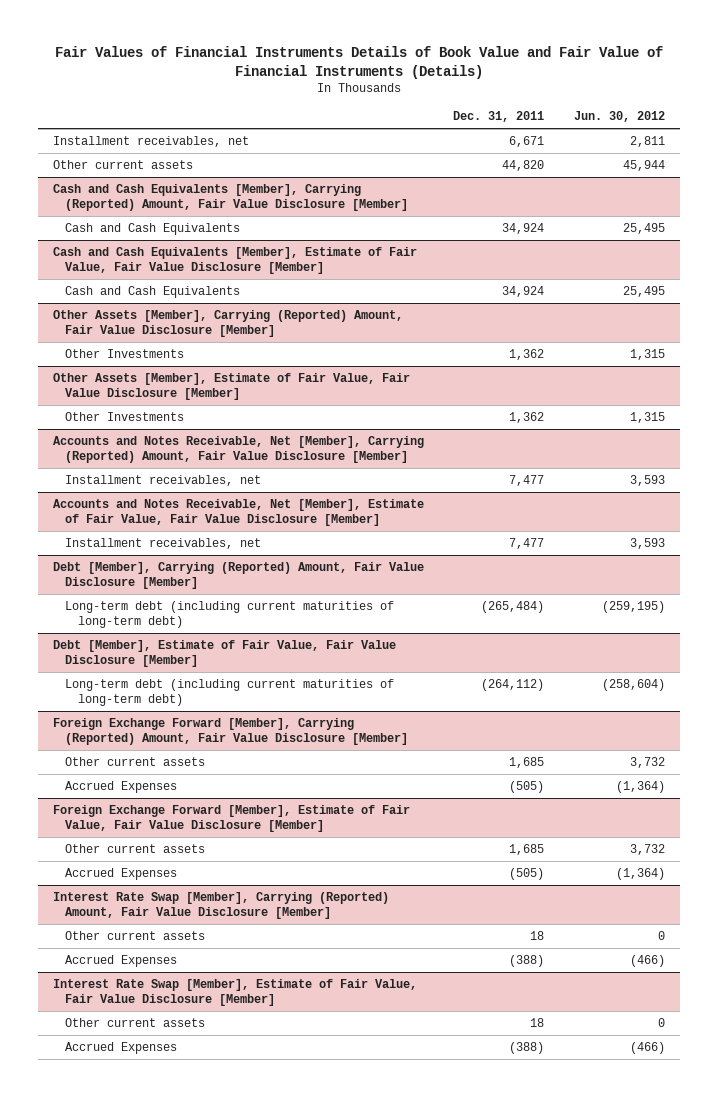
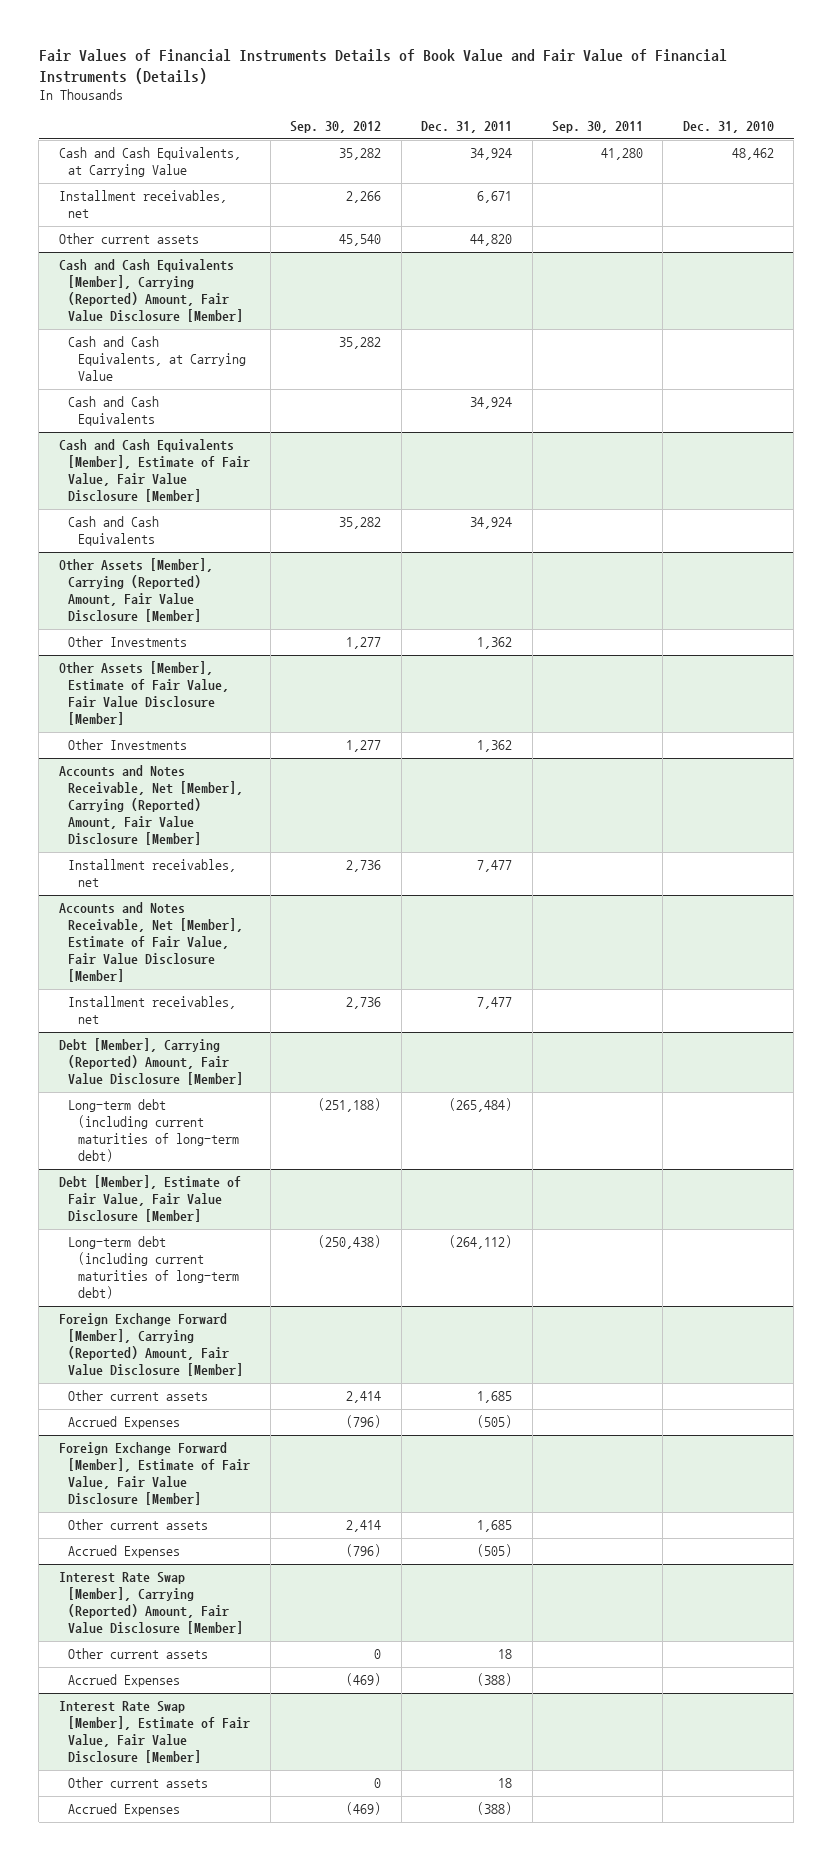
- | Dec. 31, 2011 | Jun. 30, 2012
+ | Sep. 30, 2012 | Dec. 31, 2011 | Sep. 30, 2011 | Dec. 31, 2010
+ Cash and Cash Equivalents, at Carrying Value | 35,282 | 34,924 | 41,280 | 48,462
@ Cash and Cash Equivalents [Member], Carrying (Reported) Amount, Fair Value Disclosure [Member]
+ Cash and Cash Equivalents, at Carrying Value | 35,282 | | |

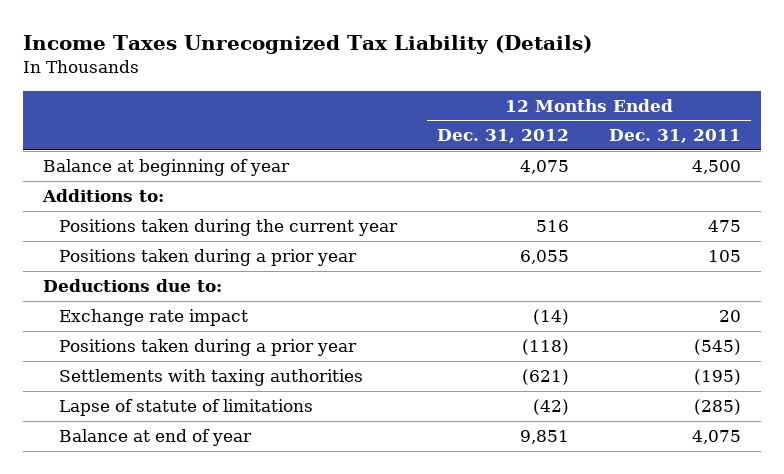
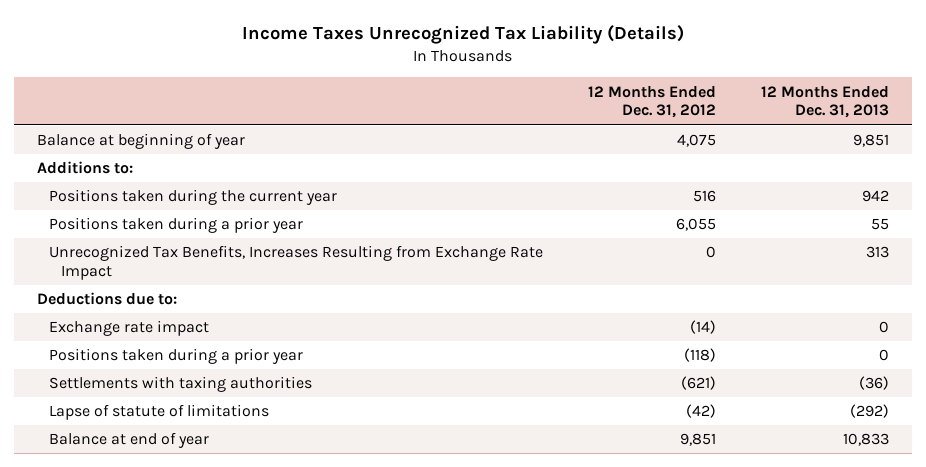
- | 12 Months Ended Dec. 31, 2012 | 12 Months Ended Dec. 31, 2011
+ | 12 Months Ended Dec. 31, 2012 | 12 Months Ended Dec. 31, 2013
+ Unrecognized Tax Benefits, Increases Resulting from Exchange Rate Impact | 0 | 313

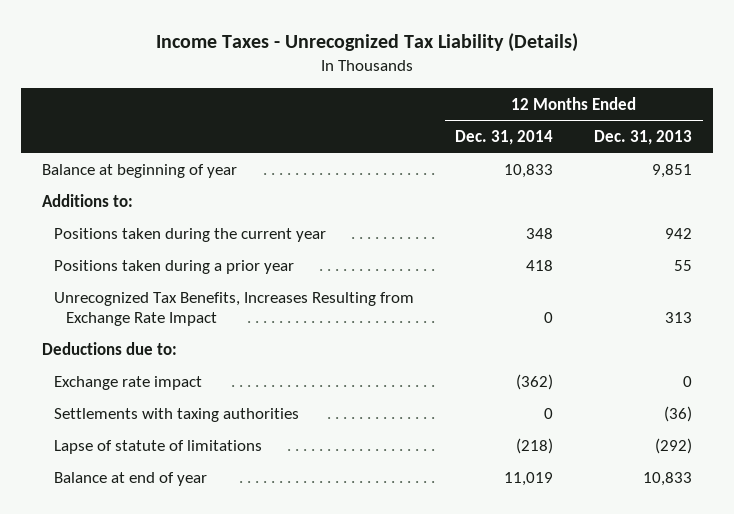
- Income Taxes Unrecognized Tax Liability (Details)
+ Income Taxes - Unrecognized Tax Liability (Details)
- | 12 Months Ended Dec. 31, 2012 | 12 Months Ended Dec. 31, 2013
+ | 12 Months Ended Dec. 31, 2014 | 12 Months Ended Dec. 31, 2013
- Positions taken during a prior year | (118) | 0

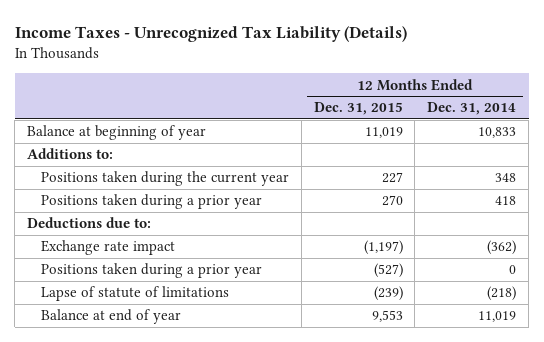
- | 12 Months Ended Dec. 31, 2014 | 12 Months Ended Dec. 31, 2013
+ | 12 Months Ended Dec. 31, 2015 | 12 Months Ended Dec. 31, 2014
- Unrecognized Tax Benefits, Increases Resulting from Exchange Rate Impact | 0 | 313
- Settlements with taxing authorities | 0 | (36)
+ Positions taken during a prior year | (527) | 0

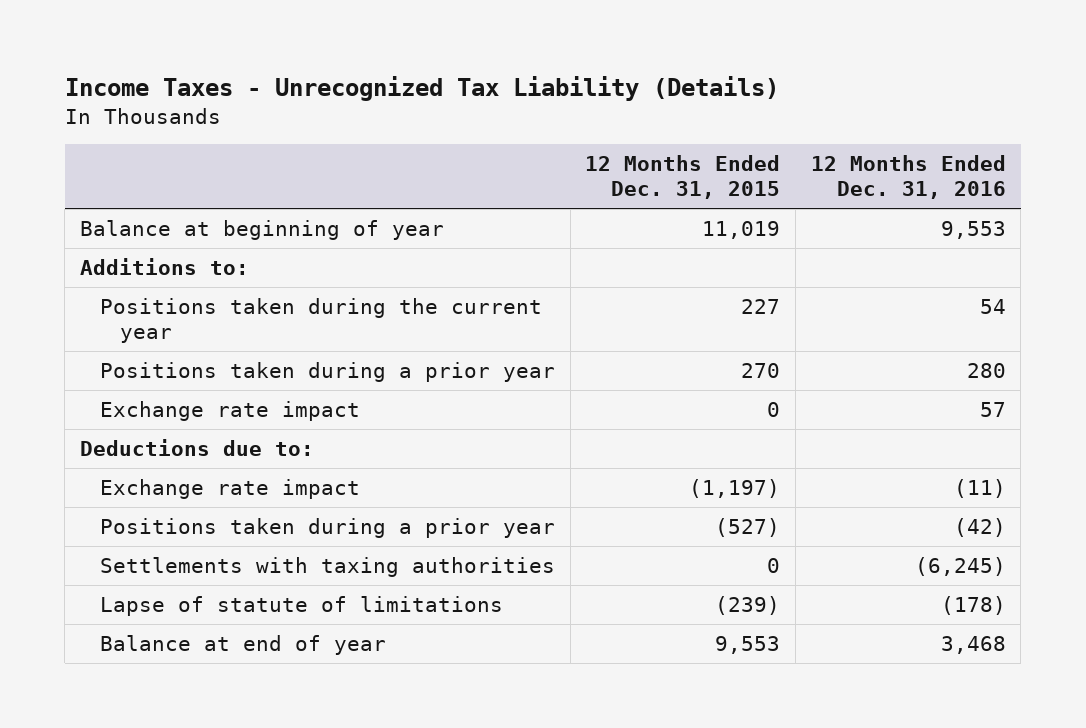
- | 12 Months Ended Dec. 31, 2015 | 12 Months Ended Dec. 31, 2014
+ | 12 Months Ended Dec. 31, 2015 | 12 Months Ended Dec. 31, 2016
+ Exchange rate impact | 0 | 57
+ Settlements with taxing authorities | 0 | (6,245)

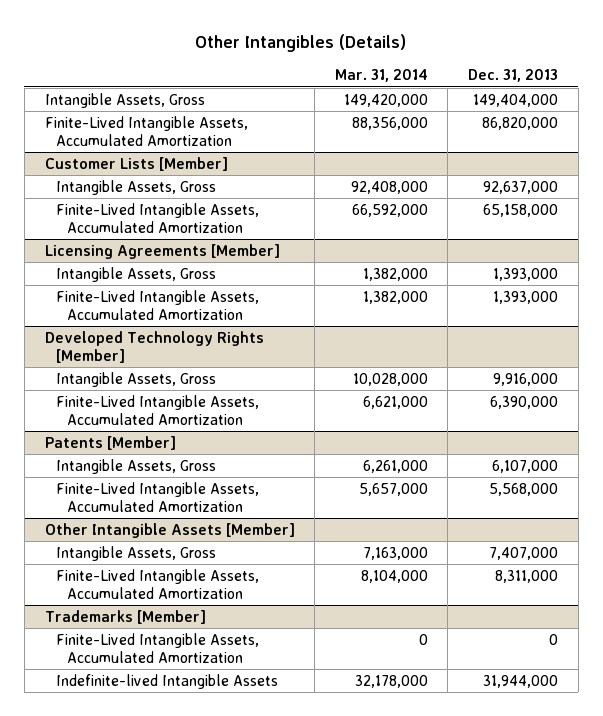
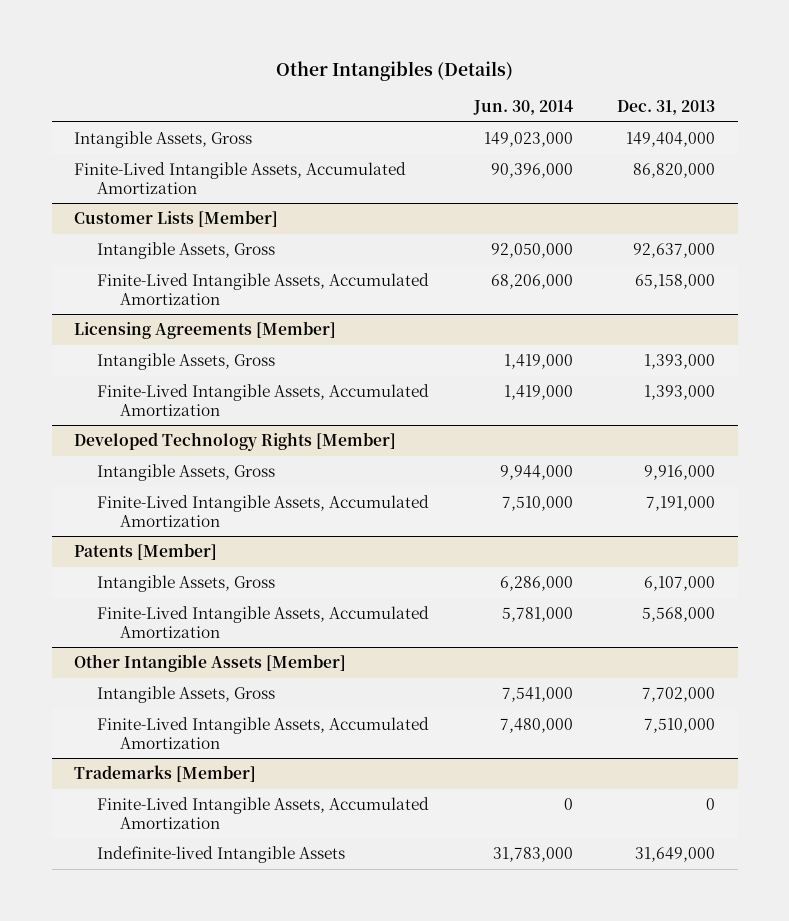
- | Mar. 31, 2014 | Dec. 31, 2013
+ | Jun. 30, 2014 | Dec. 31, 2013
@ Developed Technology Rights [Member]
- Finite-Lived Intangible Assets, Accumulated Amortization | 6,621,000 | 6,390,000
+ Finite-Lived Intangible Assets, Accumulated Amortization | 7,510,000 | 7,191,000
@ Other Intangible Assets [Member]
- Intangible Assets, Gross | 7,163,000 | 7,407,000
- Finite-Lived Intangible Assets, Accumulated Amortization | 8,104,000 | 8,311,000
+ Intangible Assets, Gross | 7,541,000 | 7,702,000
+ Finite-Lived Intangible Assets, Accumulated Amortization | 7,480,000 | 7,510,000
@ Trademarks [Member]
- Indefinite-lived Intangible Assets | 32,178,000 | 31,944,000
+ Indefinite-lived Intangible Assets | 31,783,000 | 31,649,000

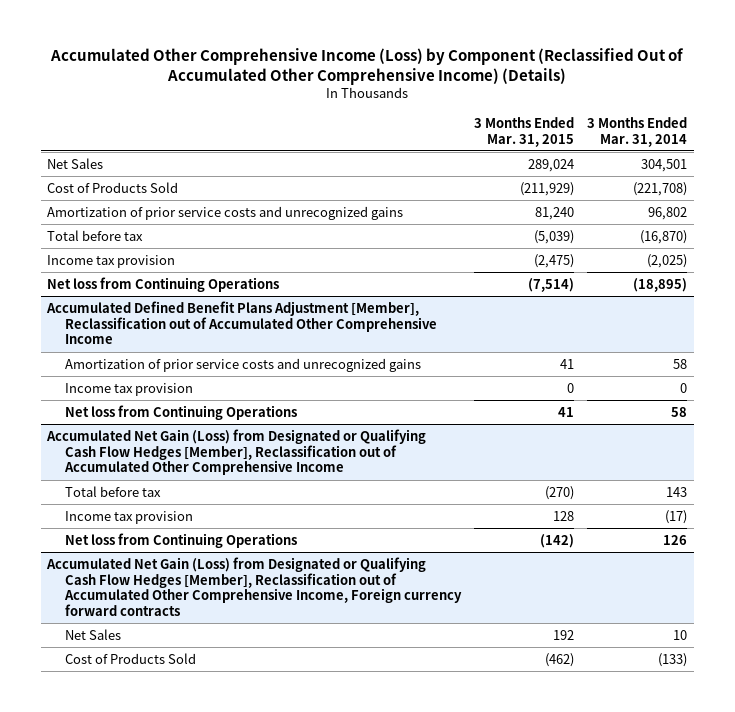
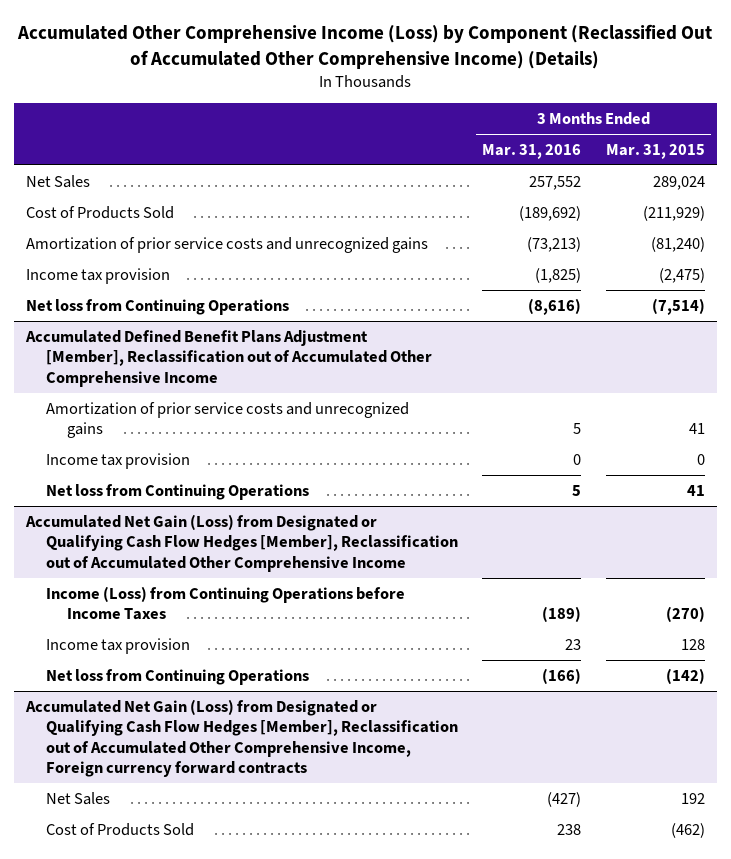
- | 3 Months Ended Mar. 31, 2015 | 3 Months Ended Mar. 31, 2014
+ | 3 Months Ended Mar. 31, 2016 | 3 Months Ended Mar. 31, 2015
- Amortization of prior service costs and unrecognized gains | 81,240 | 96,802
- Total before tax | (5,039) | (16,870)
+ Amortization of prior service costs and unrecognized gains | (73,213) | (81,240)
@ Accumulated Net Gain (Loss) from Designated or Qualifying Cash Flow Hedges [Member], Reclassification out of Accumulated Other Comprehensive Income
- Total before tax | (270) | 143
+ Income (Loss) from Continuing Operations before Income Taxes | (189) | (270)

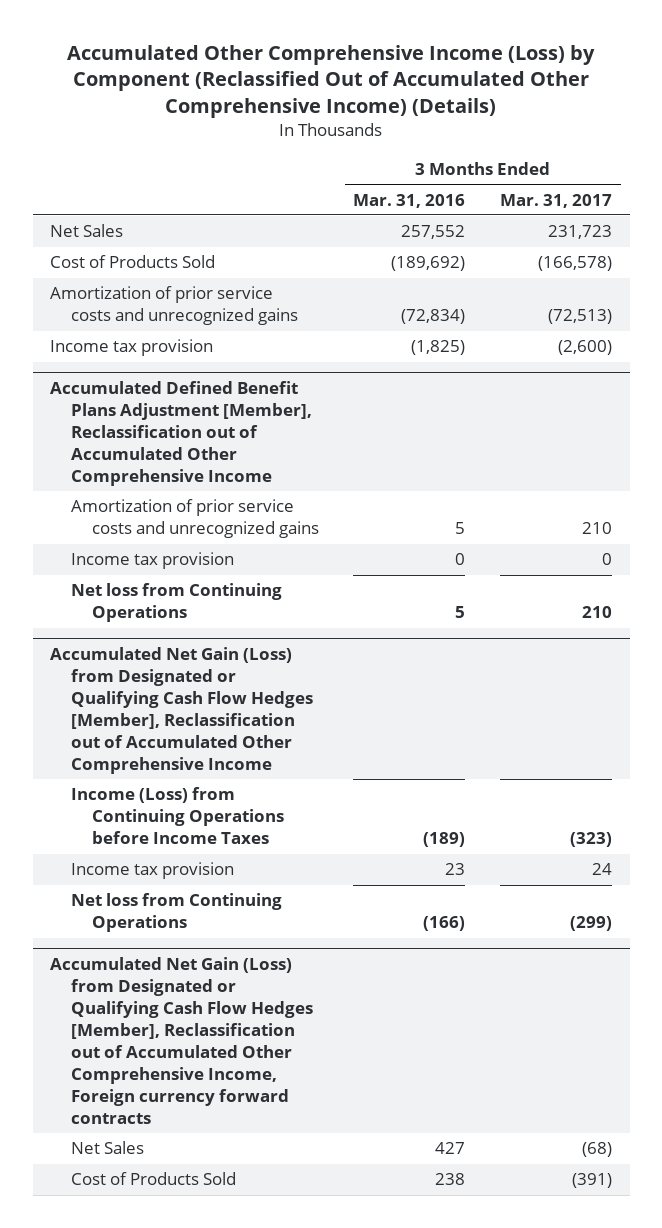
- | 3 Months Ended Mar. 31, 2016 | 3 Months Ended Mar. 31, 2015
+ | 3 Months Ended Mar. 31, 2016 | 3 Months Ended Mar. 31, 2017
- Amortization of prior service costs and unrecognized gains | (73,213) | (81,240)
+ Amortization of prior service costs and unrecognized gains | (72,834) | (72,513)
- Net loss from Continuing Operations | (8,616) | (7,514)
@ Accumulated Net Gain (Loss) from Designated or Qualifying Cash Flow Hedges [Member], Reclassification out of Accumulated Other Comprehensive Income, Foreign currency forward contracts
- Net Sales | (427) | 192
+ Net Sales | 427 | (68)

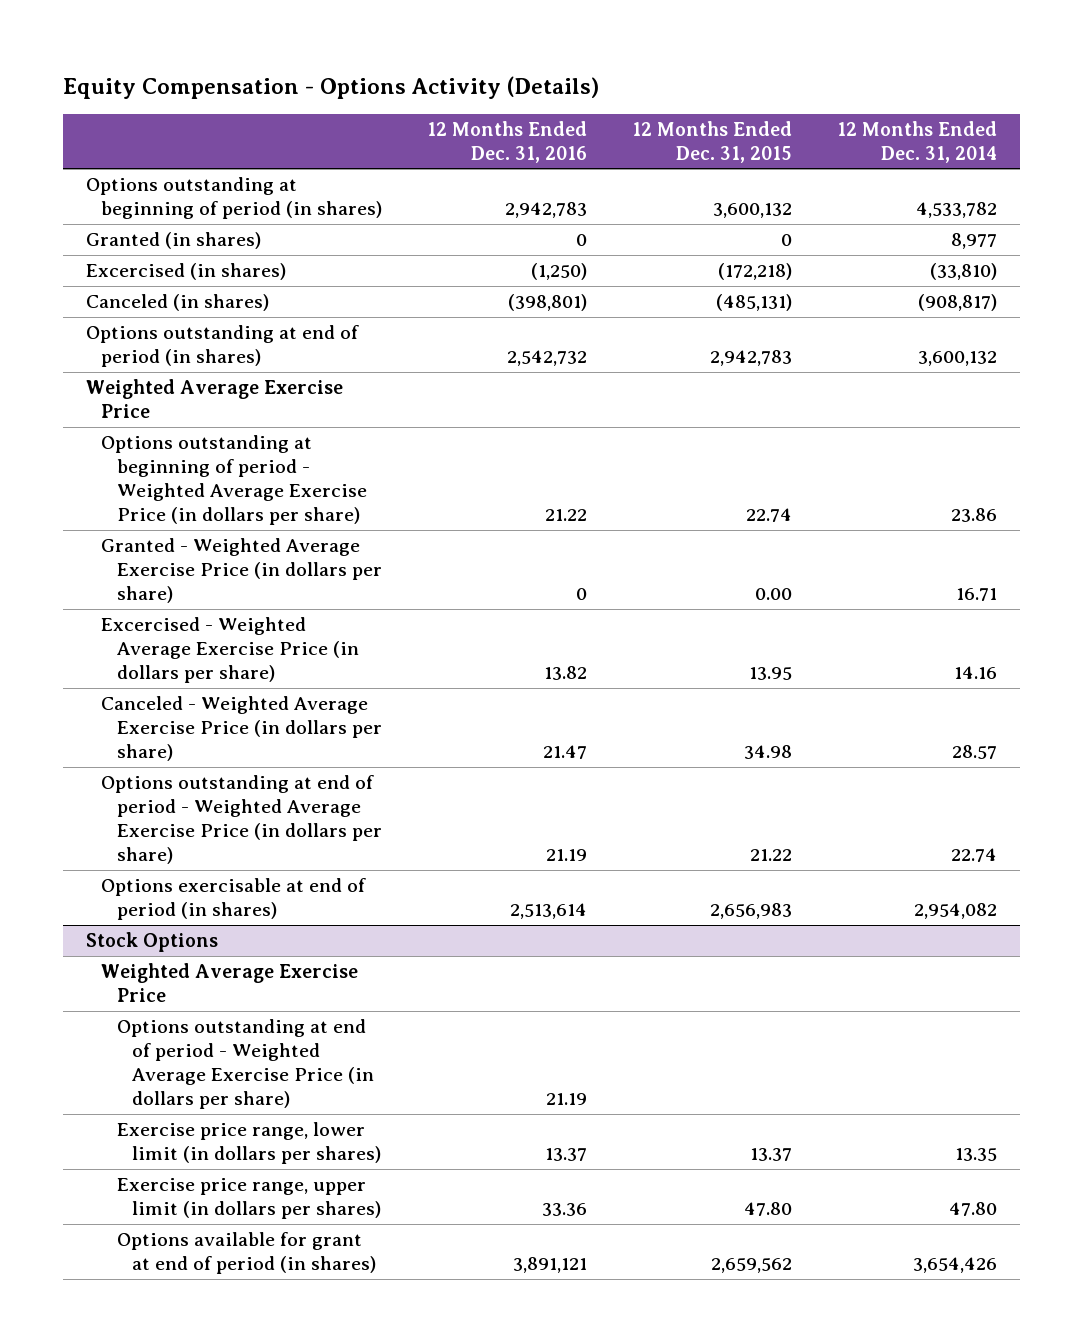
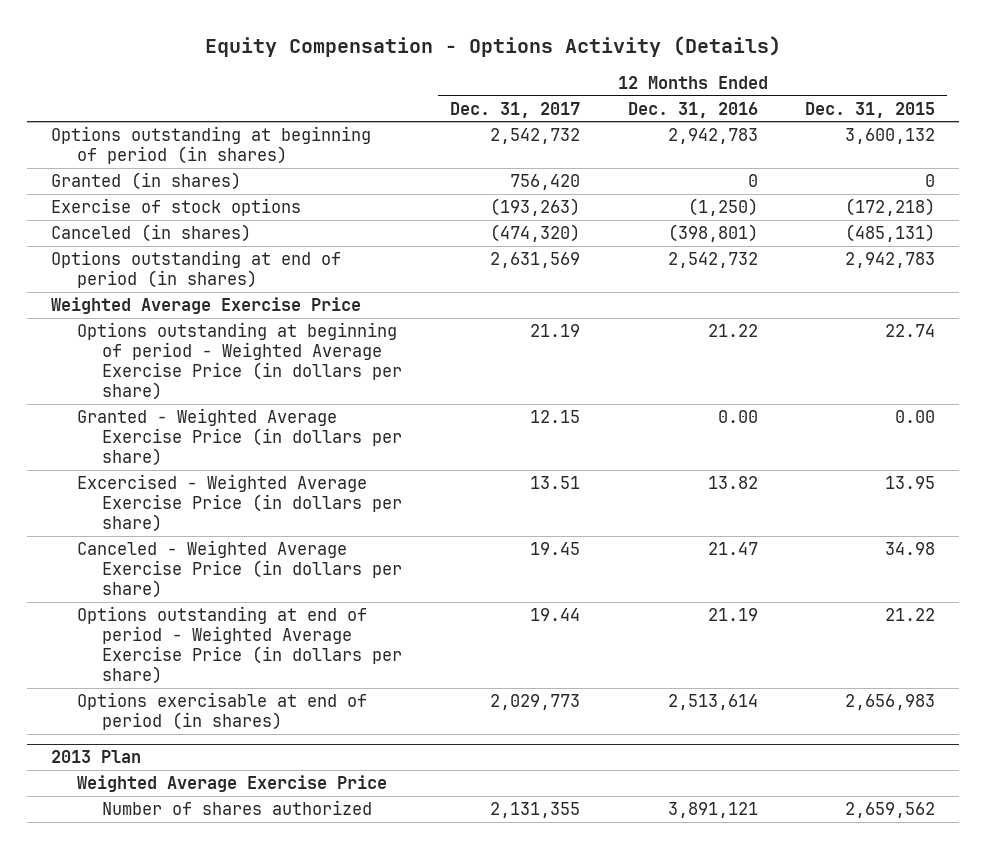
- | 12 Months Ended Dec. 31, 2016 | 12 Months Ended Dec. 31, 2015 | 12 Months Ended Dec. 31, 2014
+ | 12 Months Ended Dec. 31, 2017 | 12 Months Ended Dec. 31, 2016 | 12 Months Ended Dec. 31, 2015
- Excercised (in shares) | (1,250) | (172,218) | (33,810)
+ Exercise of stock options | (193,263) | (1,250) | (172,218)
- Granted - Weighted Average Exercise Price (in dollars per share) | 0 | 0.00 | 16.71
+ Granted - Weighted Average Exercise Price (in dollars per share) | 12.15 | 0.00 | 0.00
- Stock Options
+ 2013 Plan
- Options outstanding at end of period - Weighted Average Exercise Price (in dollars per share) | 21.19 | |
- Exercise price range, lower limit (in dollars per shares) | 13.37 | 13.37 | 13.35
- Exercise price range, upper limit (in dollars per shares) | 33.36 | 47.80 | 47.80
- Options available for grant at end of period (in shares) | 3,891,121 | 2,659,562 | 3,654,426
+ Number of shares authorized | 2,131,355 | 3,891,121 | 2,659,562

